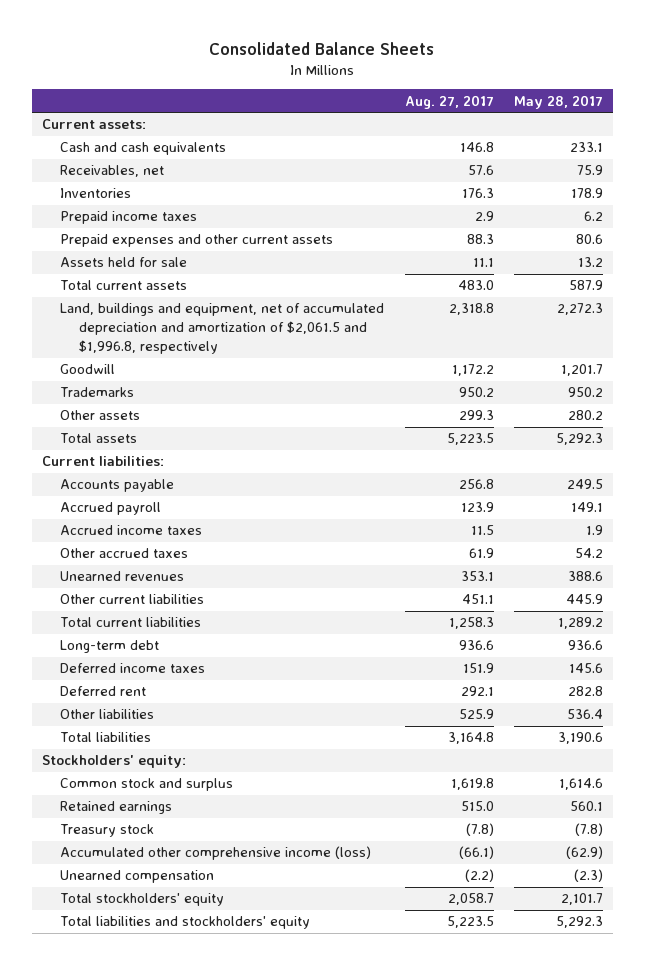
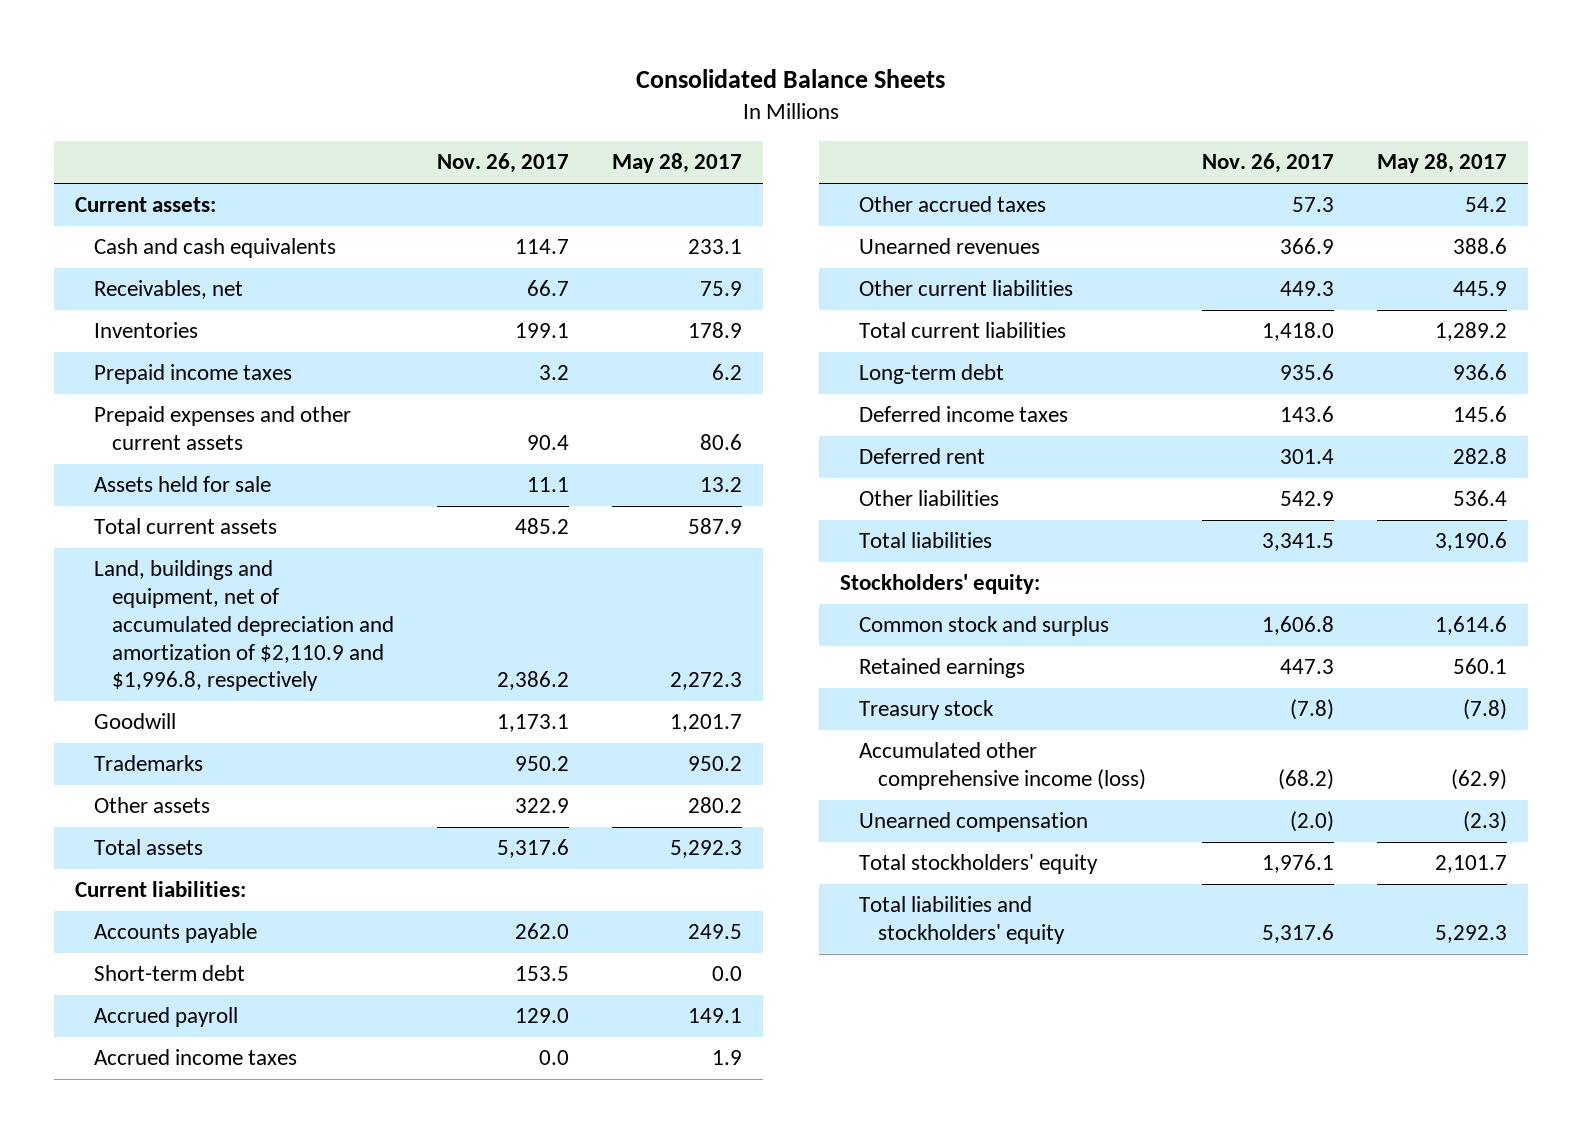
- | Aug. 27, 2017 | May 28, 2017
+ | Nov. 26, 2017 | May 28, 2017
- Land, buildings and equipment, net of accumulated depreciation and amortization of $2,061.5 and $1,996.8, respectively | 2,318.8 | 2,272.3
+ Land, buildings and equipment, net of accumulated depreciation and amortization of $2,110.9 and $1,996.8, respectively | 2,386.2 | 2,272.3
+ Short-term debt | 153.5 | 0.0

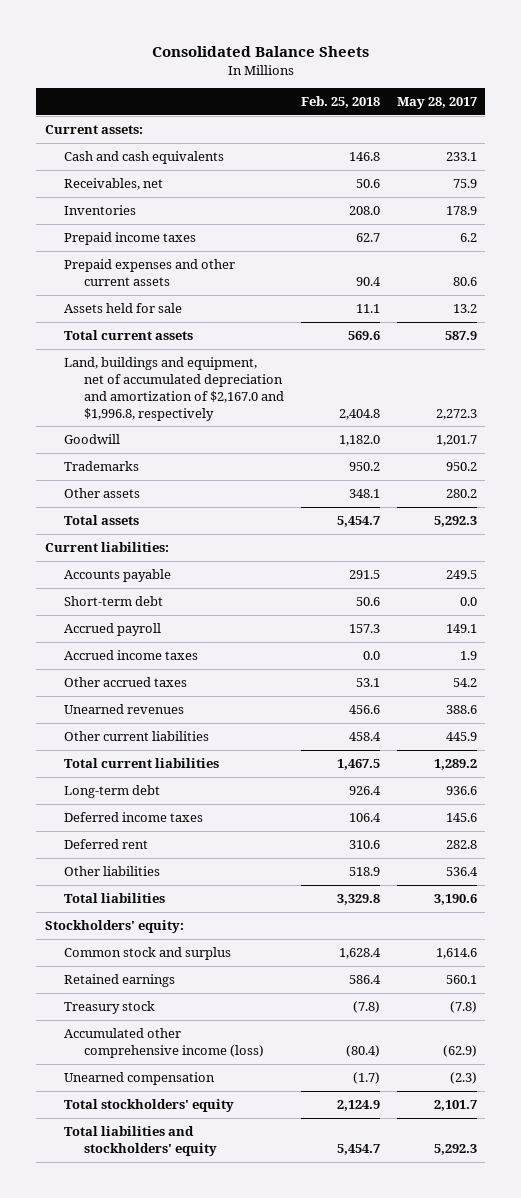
- | Nov. 26, 2017 | May 28, 2017
+ | Feb. 25, 2018 | May 28, 2017
- Land, buildings and equipment, net of accumulated depreciation and amortization of $2,110.9 and $1,996.8, respectively | 2,386.2 | 2,272.3
+ Land, buildings and equipment, net of accumulated depreciation and amortization of $2,167.0 and $1,996.8, respectively | 2,404.8 | 2,272.3

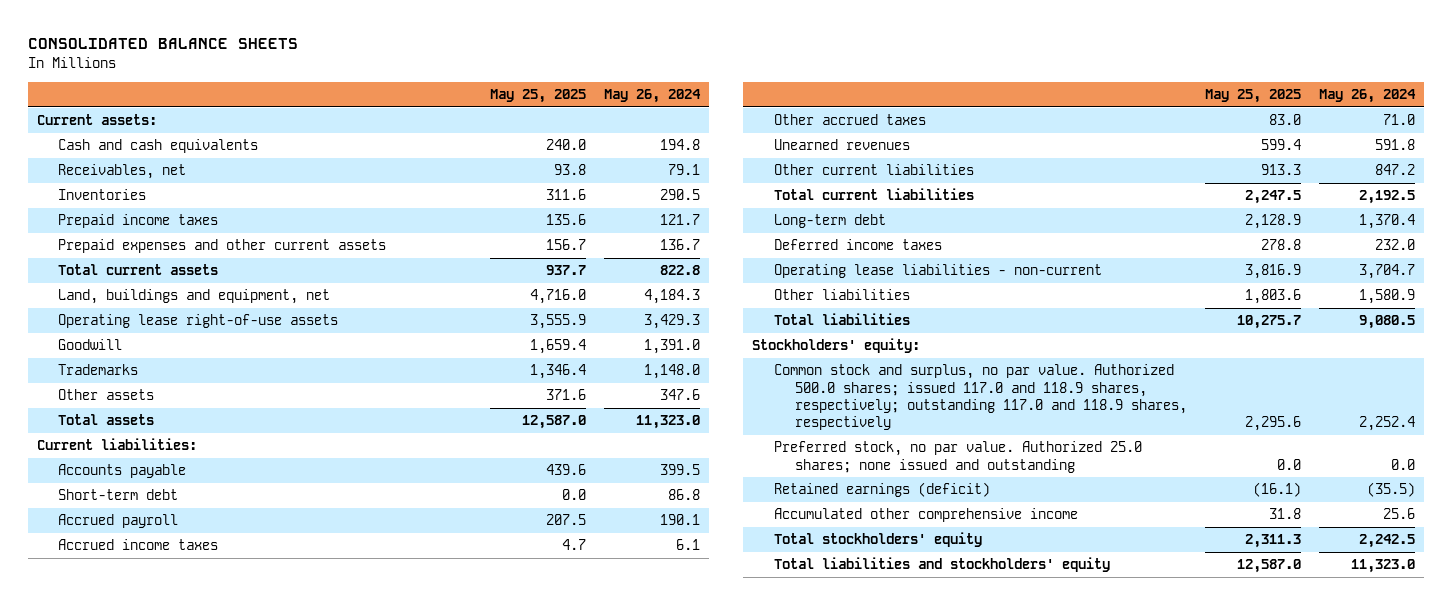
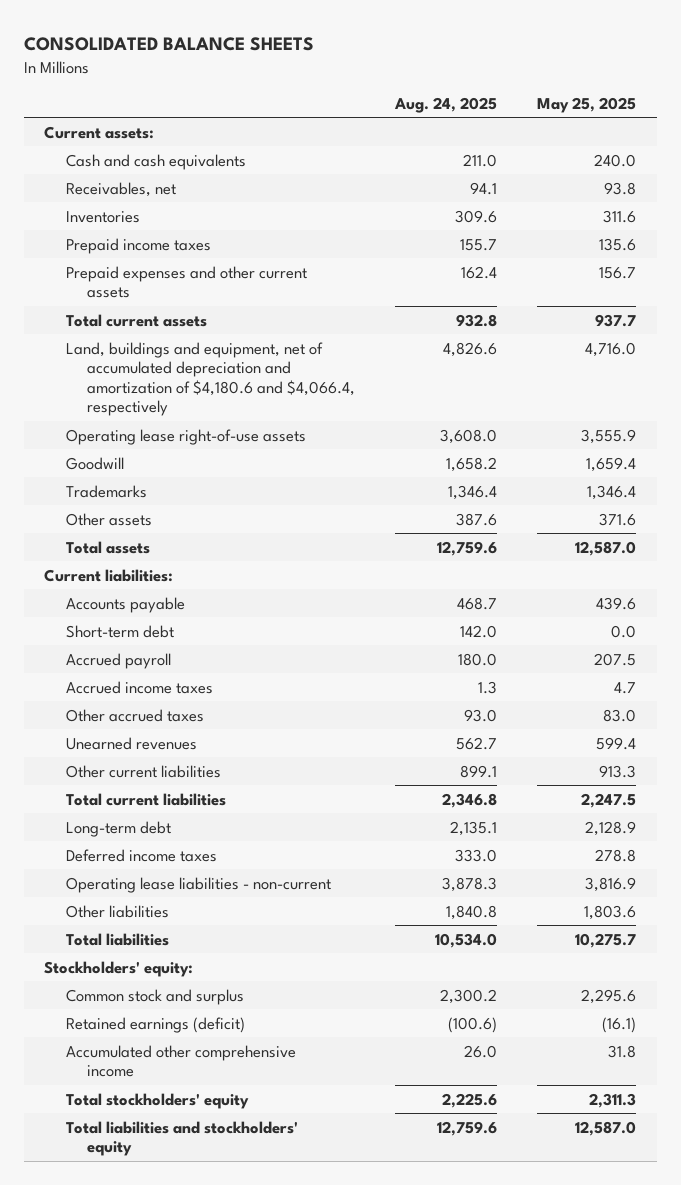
- | May 25, 2025 | May 26, 2024
+ | Aug. 24, 2025 | May 25, 2025
- Land, buildings and equipment, net | 4,716.0 | 4,184.3
+ Land, buildings and equipment, net of accumulated depreciation and amortization of $4,180.6 and $4,066.4, respectively | 4,826.6 | 4,716.0
- Common stock and surplus, no par value. Authorized 500.0 shares; issued 117.0 and 118.9 shares, respectively; outstanding 117.0 and 118.9 shares, respectively | 2,295.6 | 2,252.4
- Preferred stock, no par value. Authorized 25.0 shares; none issued and outstanding | 0.0 | 0.0
+ Common stock and surplus | 2,300.2 | 2,295.6

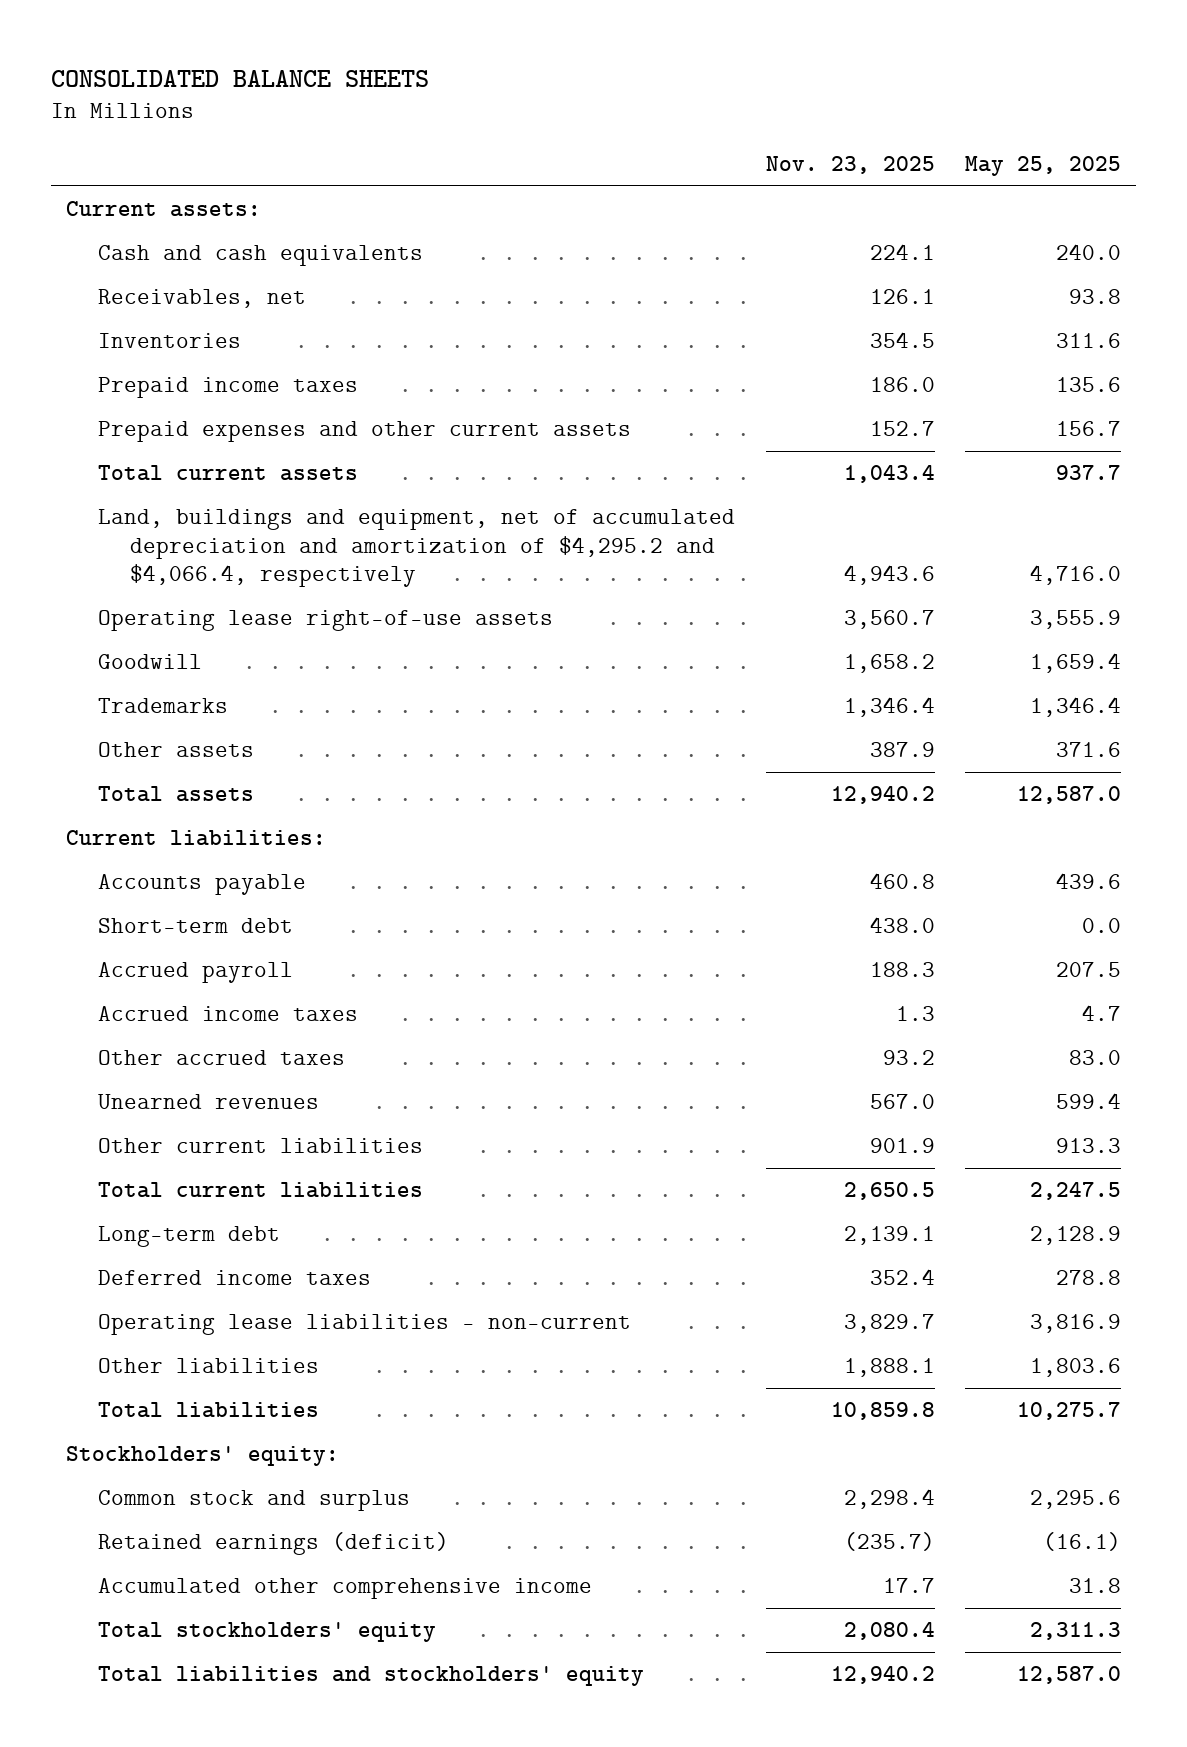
- | Aug. 24, 2025 | May 25, 2025
+ | Nov. 23, 2025 | May 25, 2025
- Land, buildings and equipment, net of accumulated depreciation and amortization of $4,180.6 and $4,066.4, respectively | 4,826.6 | 4,716.0
+ Land, buildings and equipment, net of accumulated depreciation and amortization of $4,295.2 and $4,066.4, respectively | 4,943.6 | 4,716.0

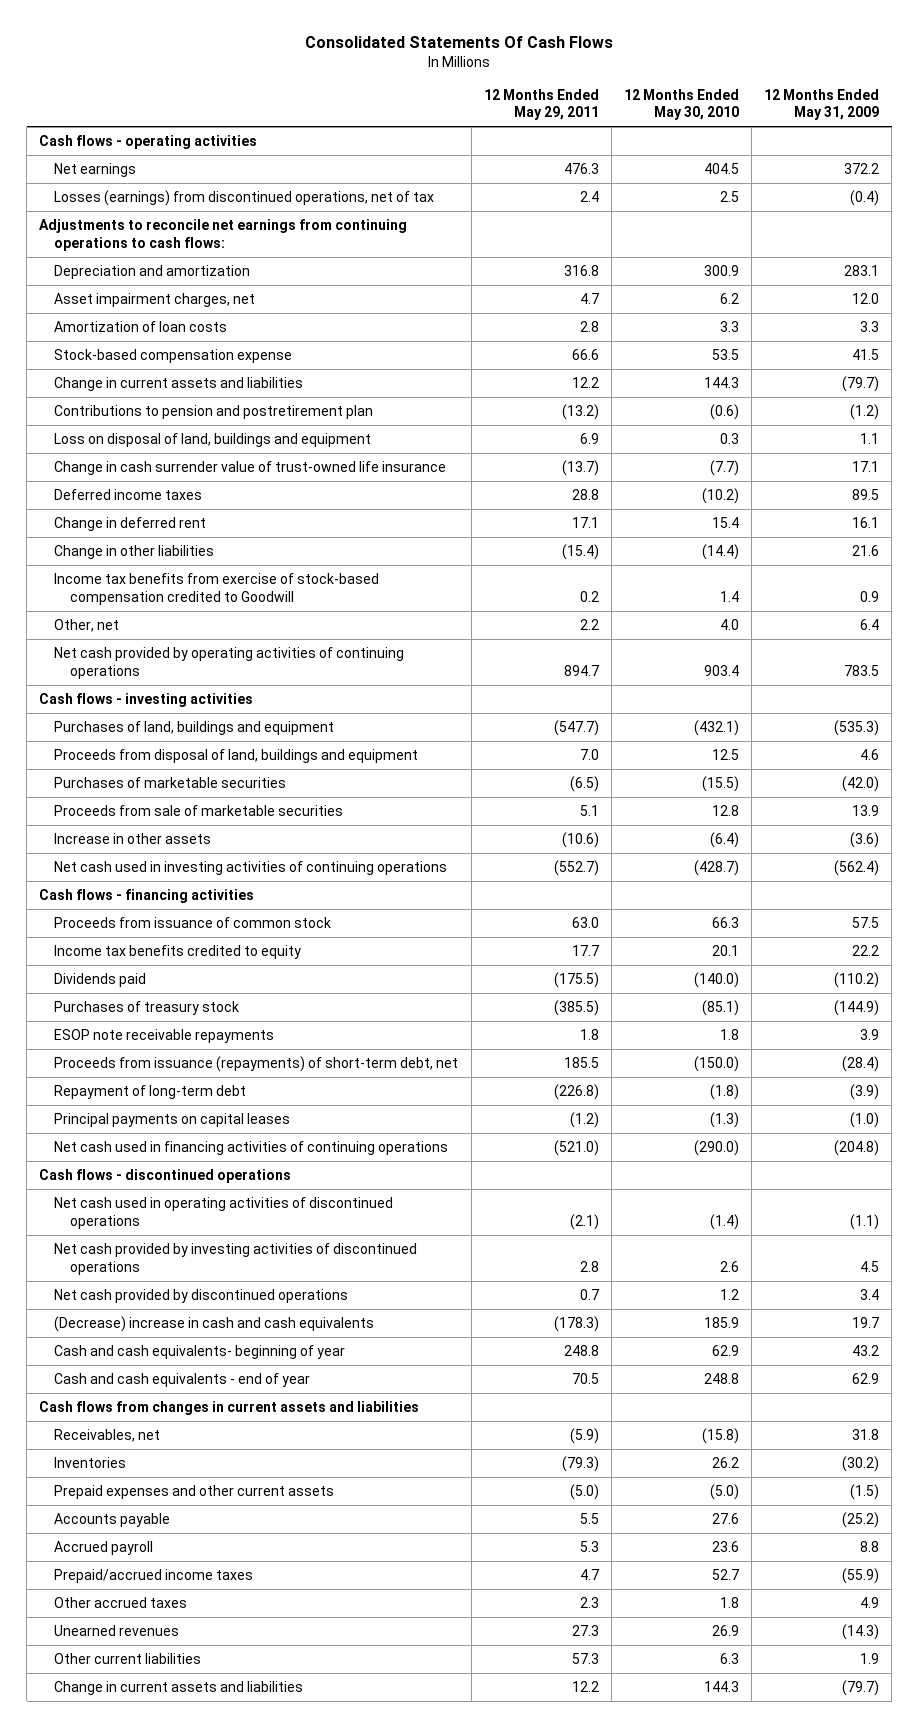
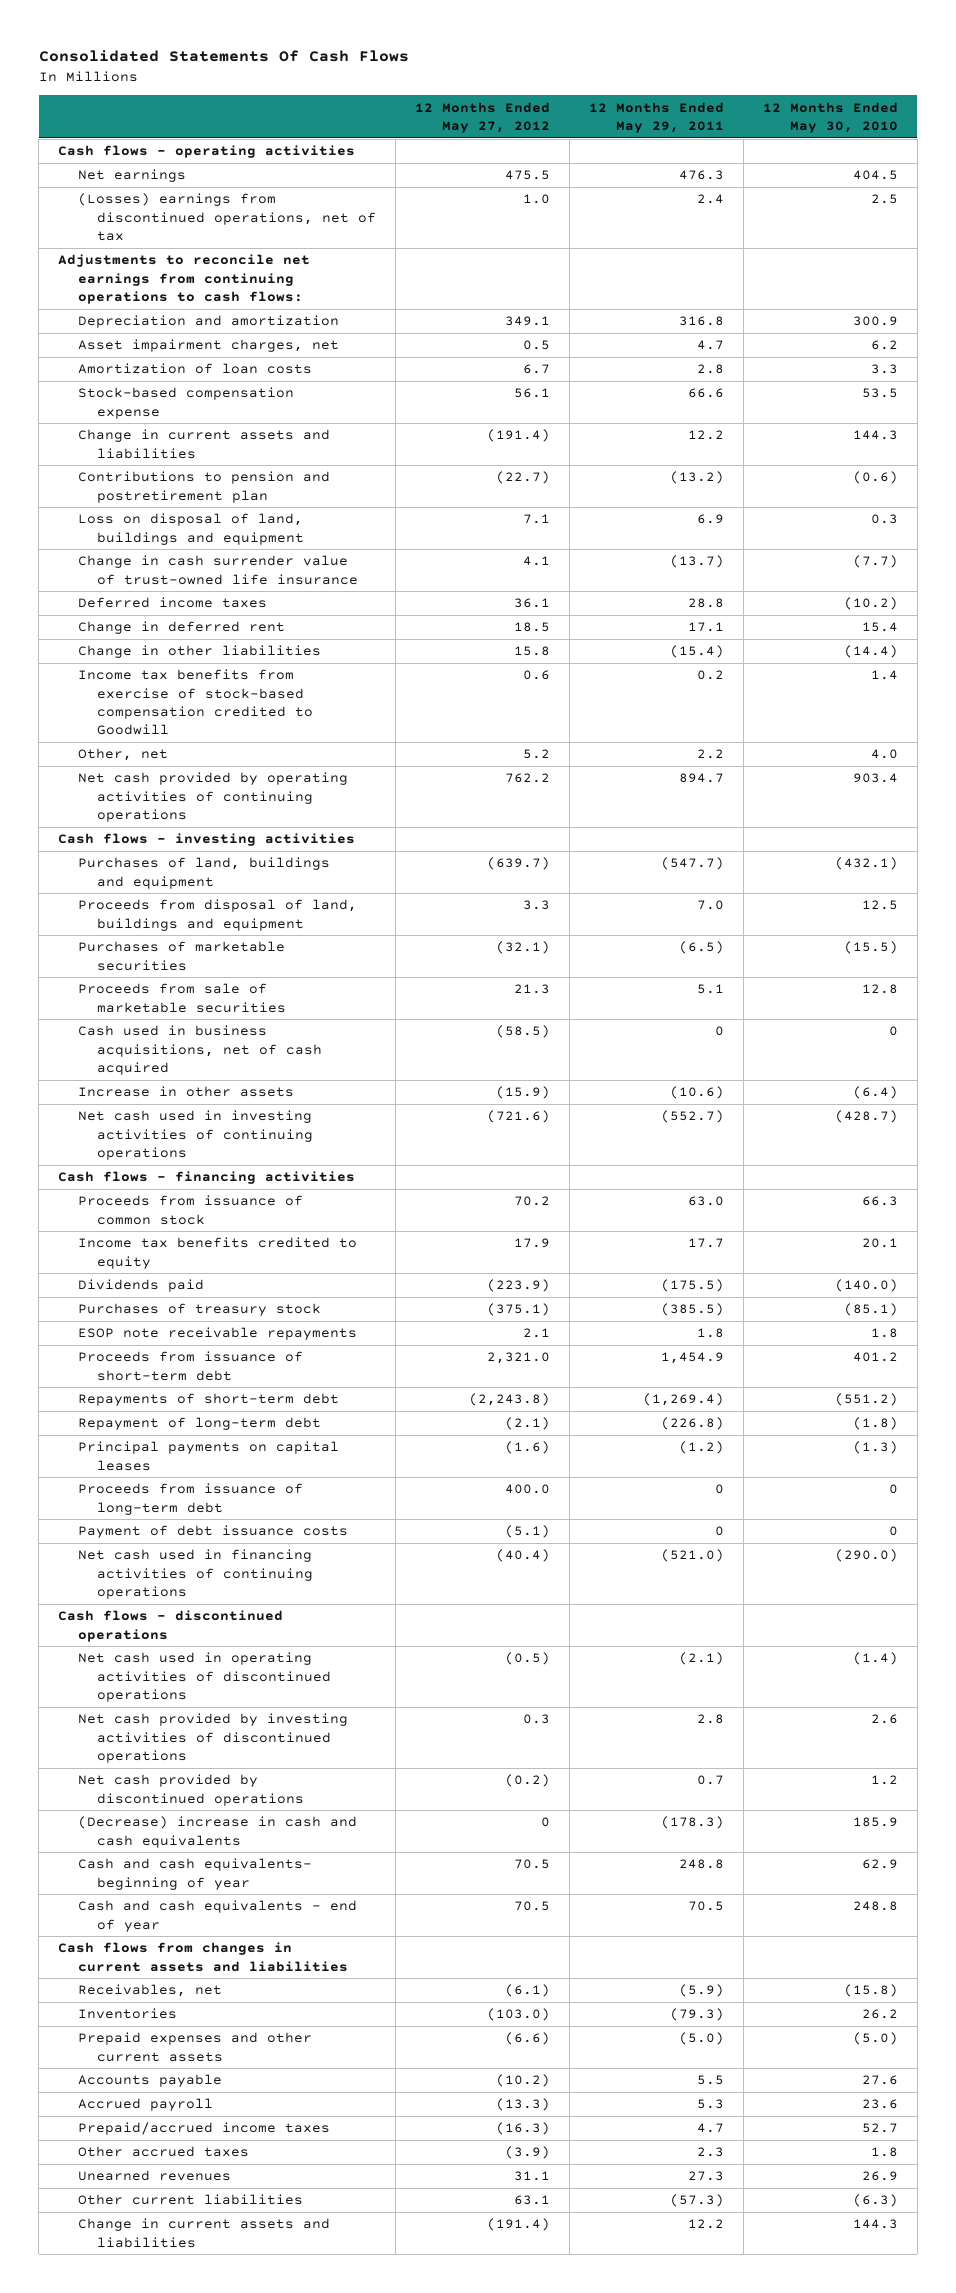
- | 12 Months Ended May 29, 2011 | 12 Months Ended May 30, 2010 | 12 Months Ended May 31, 2009
+ | 12 Months Ended May 27, 2012 | 12 Months Ended May 29, 2011 | 12 Months Ended May 30, 2010
- Losses (earnings) from discontinued operations, net of tax | 2.4 | 2.5 | (0.4)
+ (Losses) earnings from discontinued operations, net of tax | 1.0 | 2.4 | 2.5
+ Cash used in business acquisitions, net of cash acquired | (58.5) | 0 | 0
- Proceeds from issuance (repayments) of short-term debt, net | 185.5 | (150.0) | (28.4)
+ Proceeds from issuance of short-term debt | 2,321.0 | 1,454.9 | 401.2
+ Repayments of short-term debt | (2,243.8) | (1,269.4) | (551.2)
+ Proceeds from issuance of long-term debt | 400.0 | 0 | 0
+ Payment of debt issuance costs | (5.1) | 0 | 0
- Other current liabilities | 57.3 | 6.3 | 1.9
+ Other current liabilities | 63.1 | (57.3) | (6.3)

